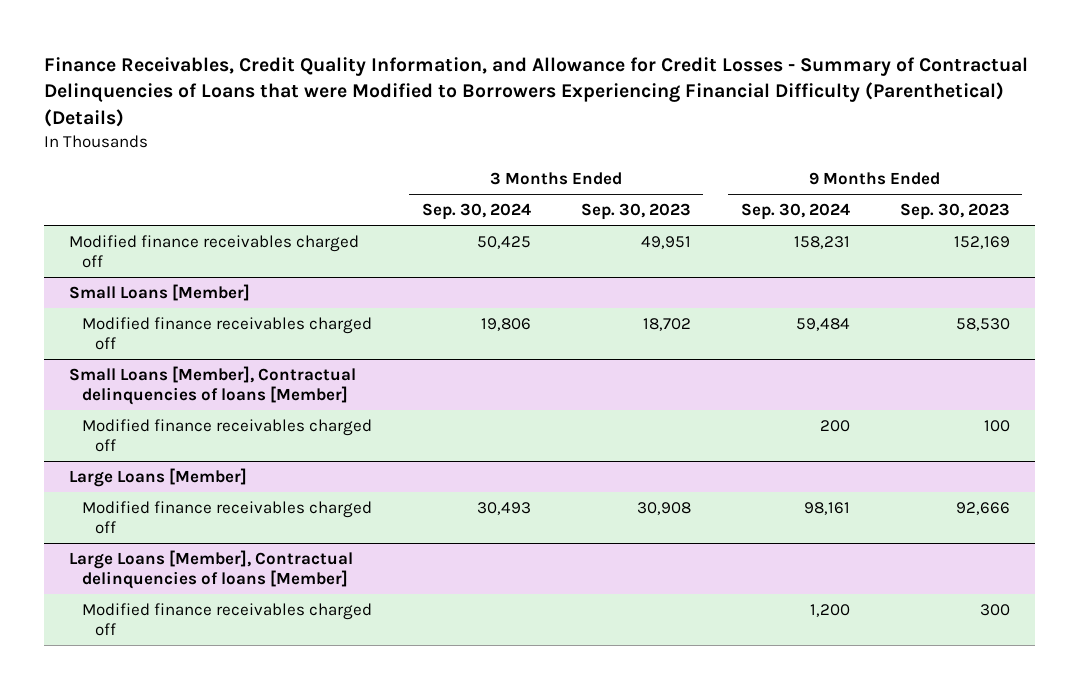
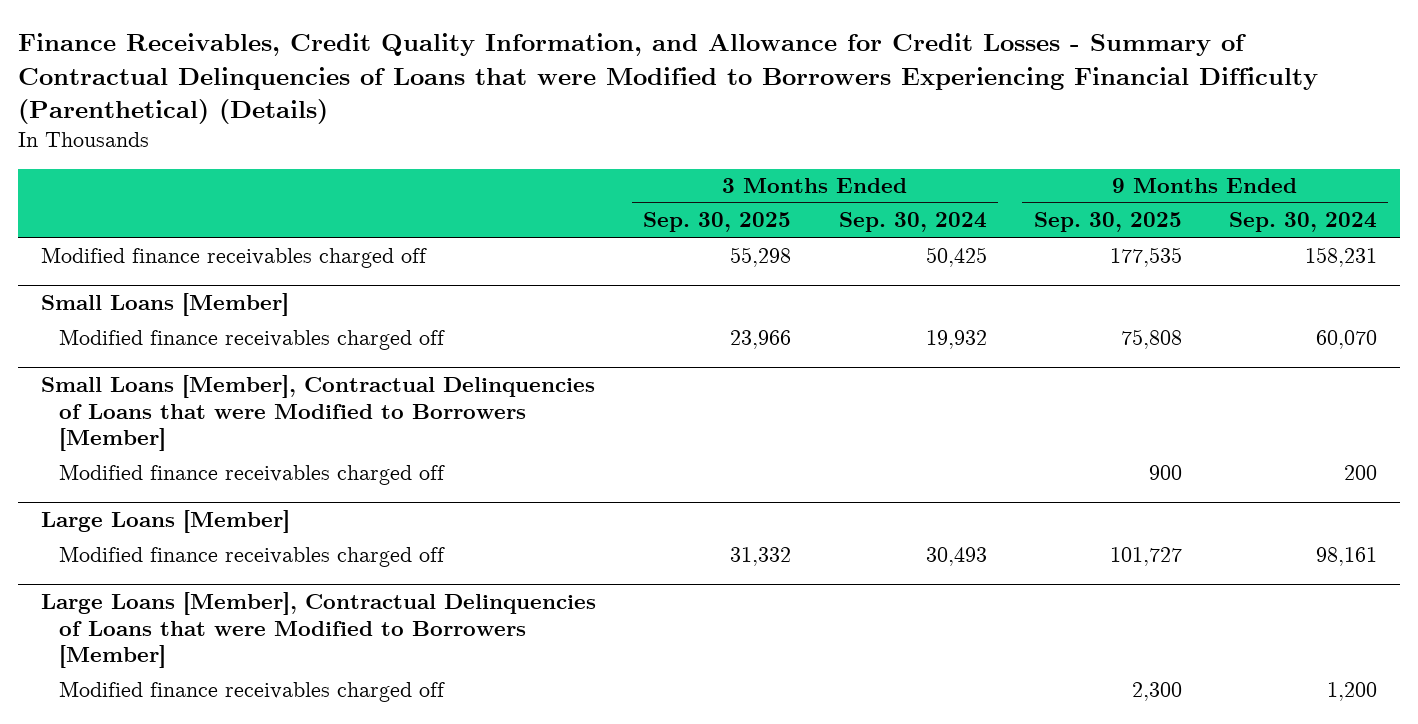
- | 3 Months Ended Sep. 30, 2024 | 3 Months Ended Sep. 30, 2023 | 9 Months Ended Sep. 30, 2024 | 9 Months Ended Sep. 30, 2023
+ | 3 Months Ended Sep. 30, 2025 | 3 Months Ended Sep. 30, 2024 | 9 Months Ended Sep. 30, 2025 | 9 Months Ended Sep. 30, 2024
@ Small Loans [Member]
- Modified finance receivables charged off | 19,806 | 18,702 | 59,484 | 58,530
- Small Loans [Member], Contractual delinquencies of loans [Member]
@ Small Loans [Member]
+ Modified finance receivables charged off | 23,966 | 19,932 | 75,808 | 60,070
+ Small Loans [Member], Contractual Delinquencies of Loans that were Modified to Borrowers [Member]
- Large Loans [Member], Contractual delinquencies of loans [Member]
+ Large Loans [Member], Contractual Delinquencies of Loans that were Modified to Borrowers [Member]

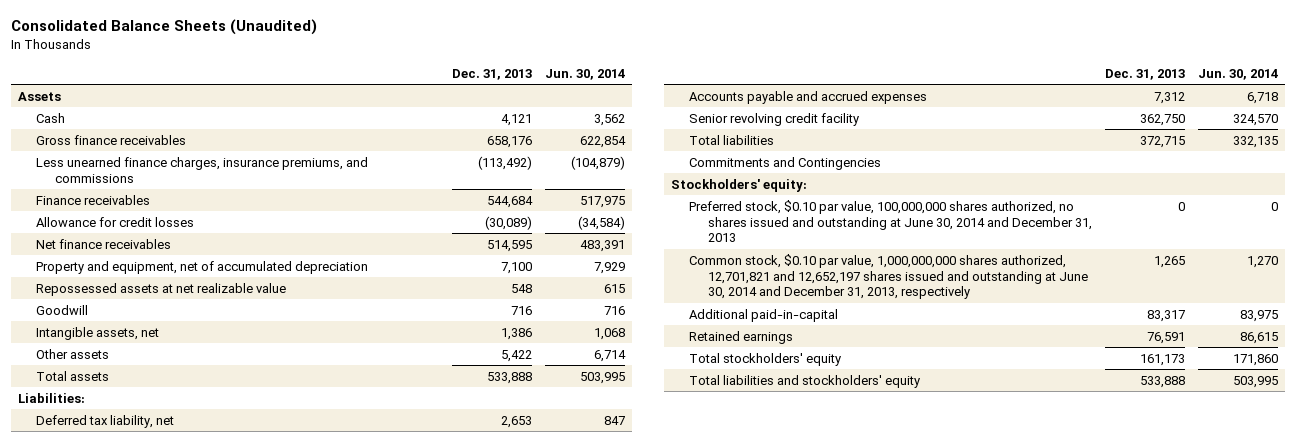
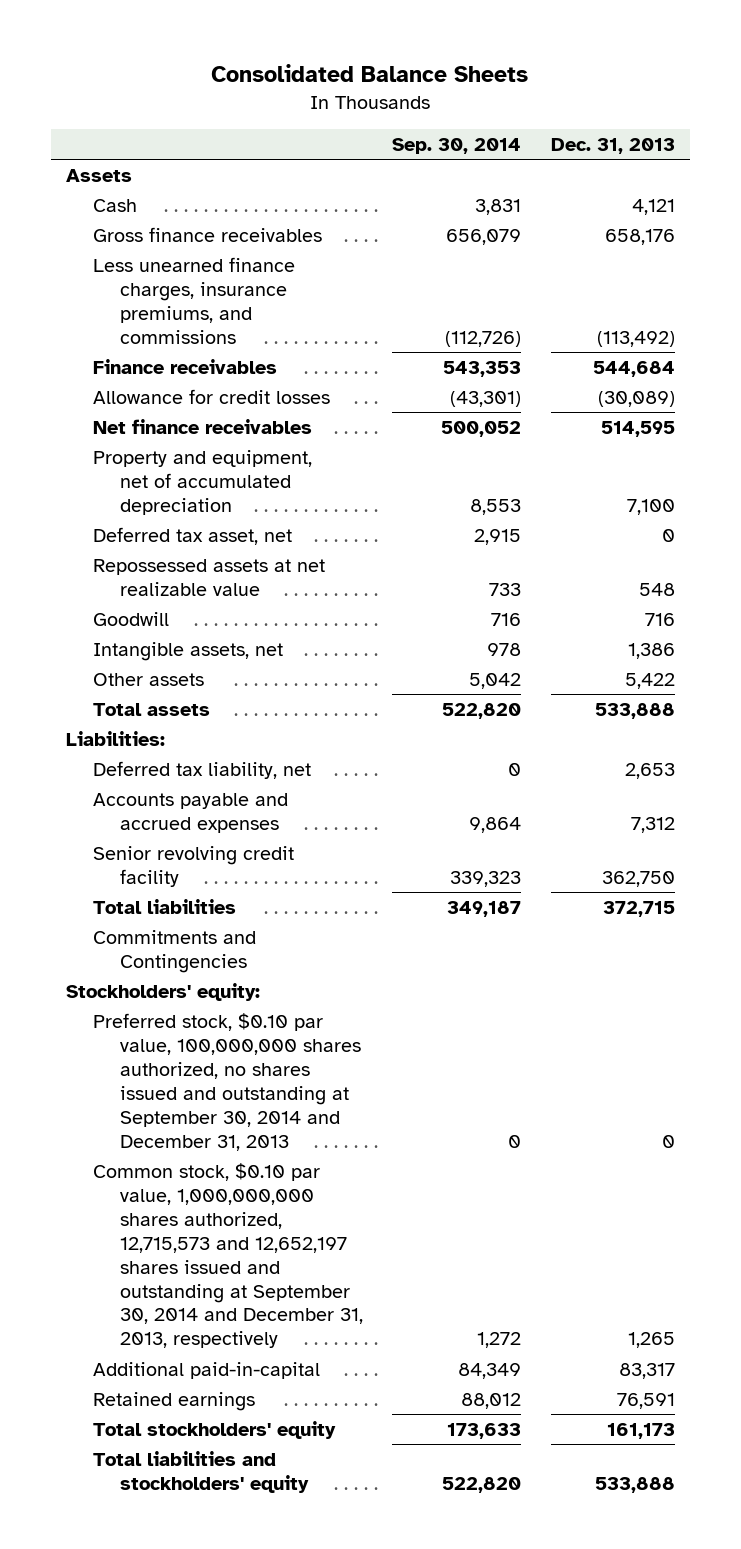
- Consolidated Balance Sheets (Unaudited)
+ Consolidated Balance Sheets
- | Dec. 31, 2013 | Jun. 30, 2014
+ | Sep. 30, 2014 | Dec. 31, 2013
+ Deferred tax asset, net | 2,915 | 0
- Preferred stock, $0.10 par value, 100,000,000 shares authorized, no shares issued and outstanding at June 30, 2014 and December 31, 2013 | 0 | 0
- Common stock, $0.10 par value, 1,000,000,000 shares authorized, 12,701,821 and 12,652,197 shares issued and outstanding at June 30, 2014 and December 31, 2013, respectively | 1,265 | 1,270
+ Preferred stock, $0.10 par value, 100,000,000 shares authorized, no shares issued and outstanding at September 30, 2014 and December 31, 2013 | 0 | 0
+ Common stock, $0.10 par value, 1,000,000,000 shares authorized, 12,715,573 and 12,652,197 shares issued and outstanding at September 30, 2014 and December 31, 2013, respectively | 1,272 | 1,265

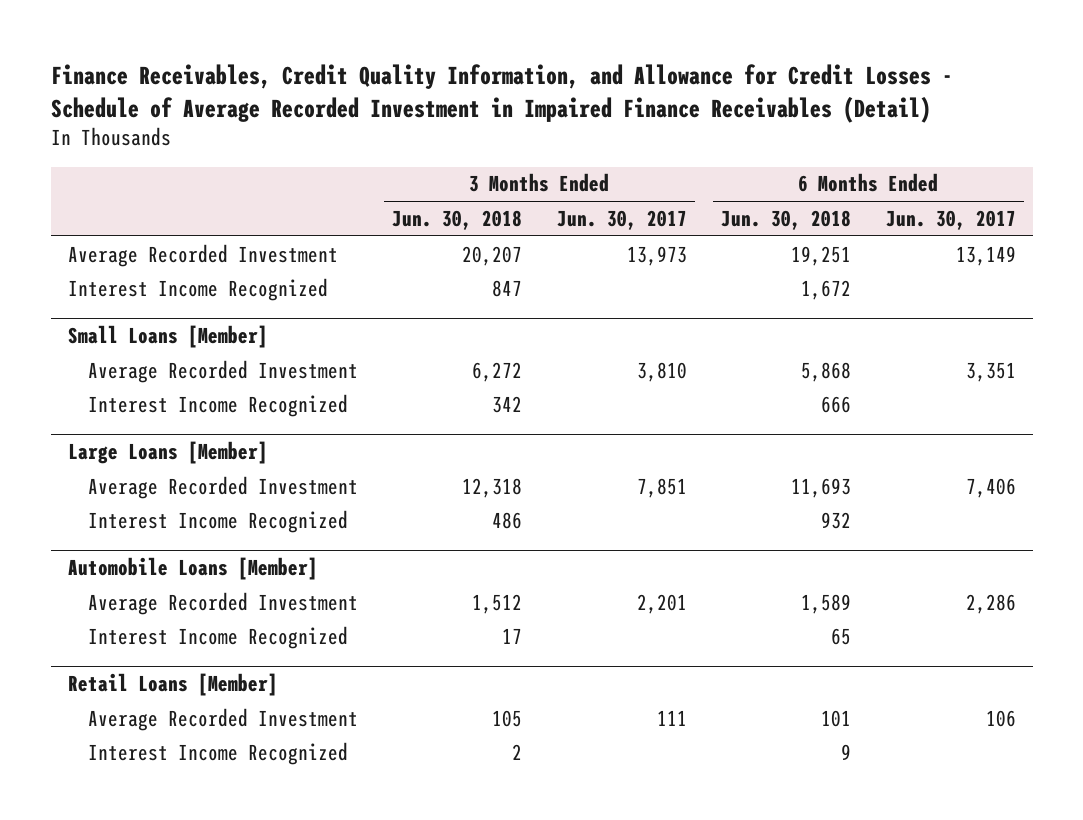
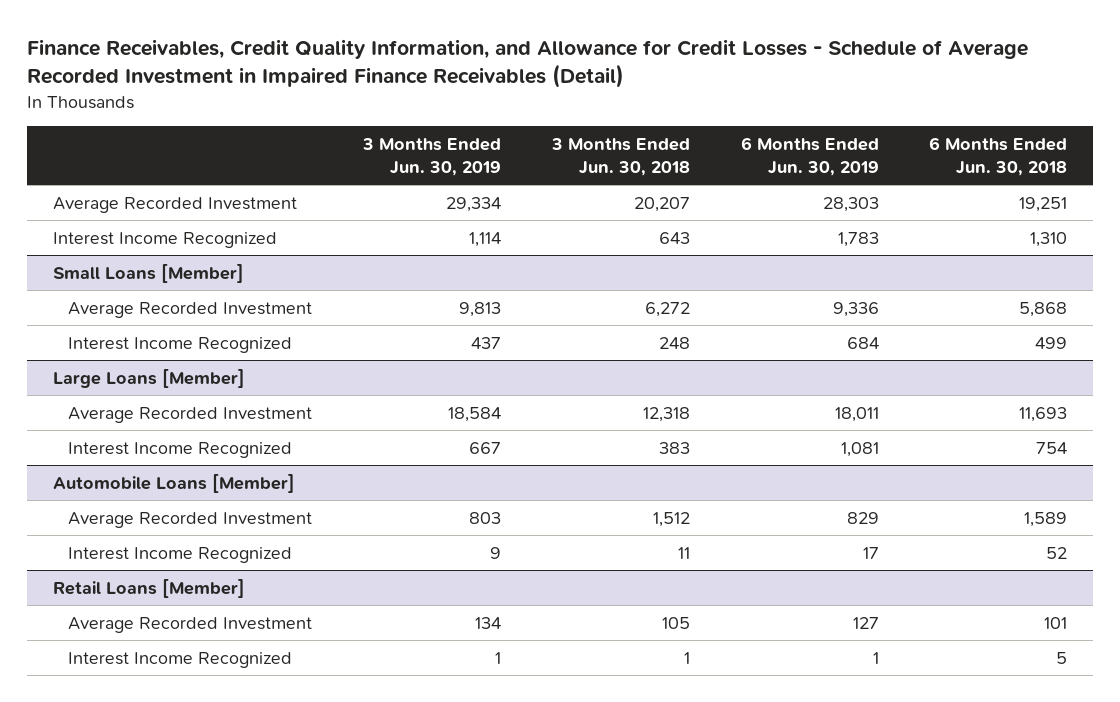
- | 3 Months Ended Jun. 30, 2018 | 3 Months Ended Jun. 30, 2017 | 6 Months Ended Jun. 30, 2018 | 6 Months Ended Jun. 30, 2017
+ | 3 Months Ended Jun. 30, 2019 | 3 Months Ended Jun. 30, 2018 | 6 Months Ended Jun. 30, 2019 | 6 Months Ended Jun. 30, 2018
- Interest Income Recognized | 847 | | 1,672 |
+ Interest Income Recognized | 1,114 | 643 | 1,783 | 1,310
@ Small Loans [Member]
- Interest Income Recognized | 342 | | 666 |
+ Interest Income Recognized | 437 | 248 | 684 | 499
@ Large Loans [Member]
- Interest Income Recognized | 486 | | 932 |
+ Interest Income Recognized | 667 | 383 | 1,081 | 754
@ Automobile Loans [Member]
- Interest Income Recognized | 17 | | 65 |
+ Interest Income Recognized | 9 | 11 | 17 | 52
@ Retail Loans [Member]
- Interest Income Recognized | 2 | | 9 |
+ Interest Income Recognized | 1 | 1 | 1 | 5

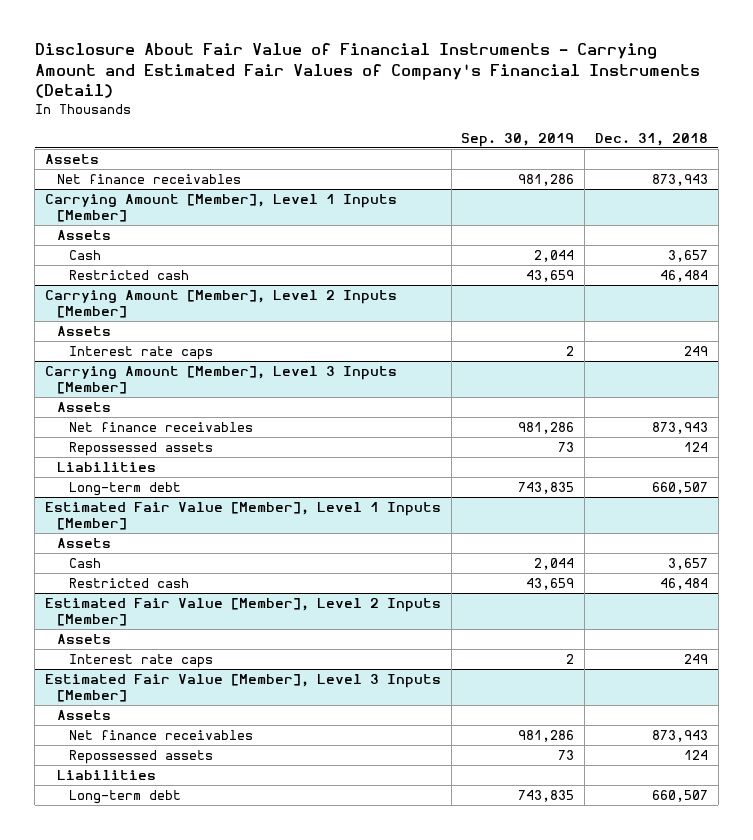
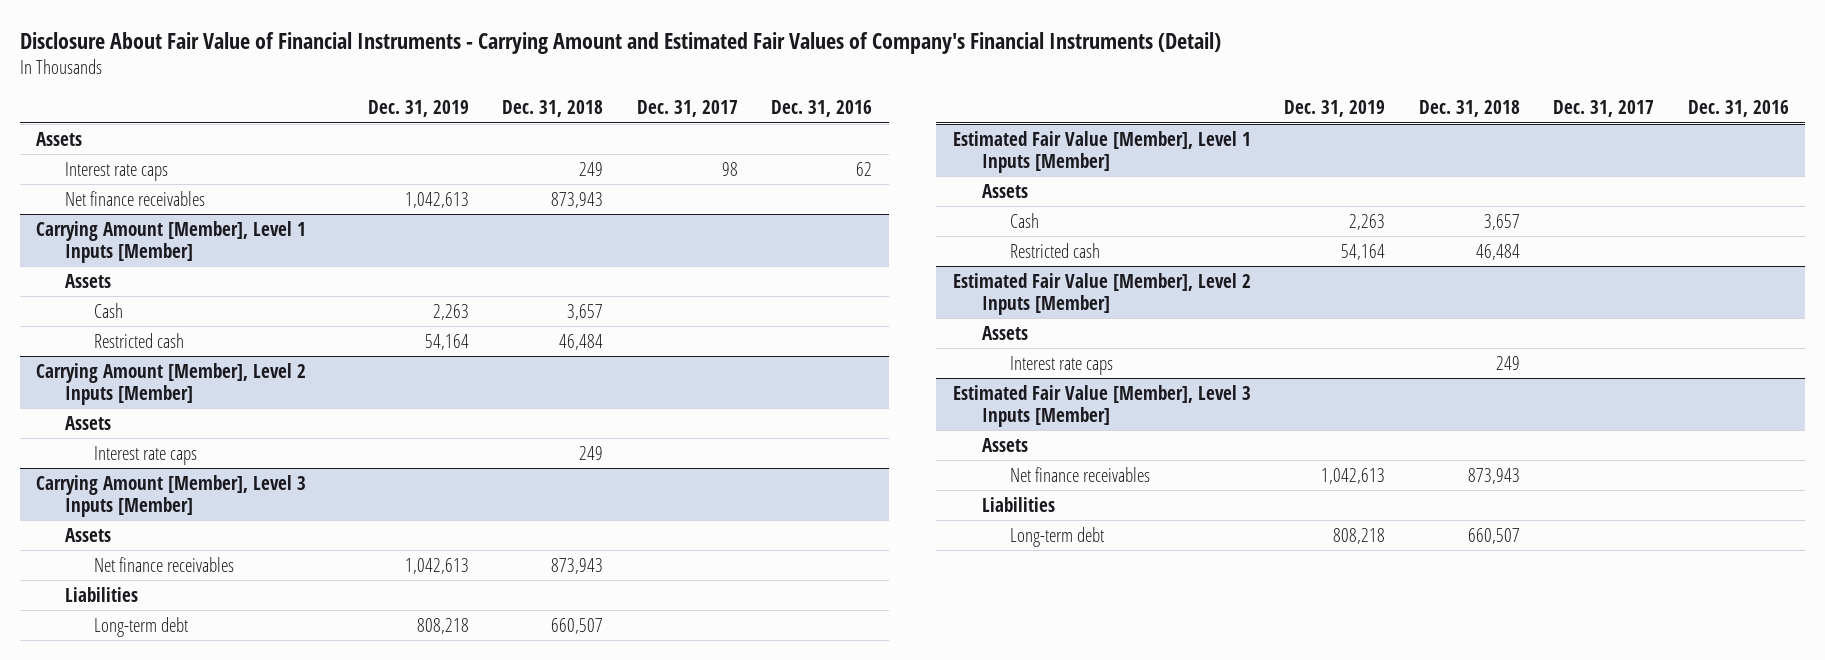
- | Sep. 30, 2019 | Dec. 31, 2018
+ | Dec. 31, 2019 | Dec. 31, 2018 | Dec. 31, 2017 | Dec. 31, 2016
+ Interest rate caps | | 249 | 98 | 62
@ Carrying Amount [Member], Level 3 Inputs [Member]
- Repossessed assets | 73 | 124
@ Estimated Fair Value [Member], Level 3 Inputs [Member]
- Repossessed assets | 73 | 124

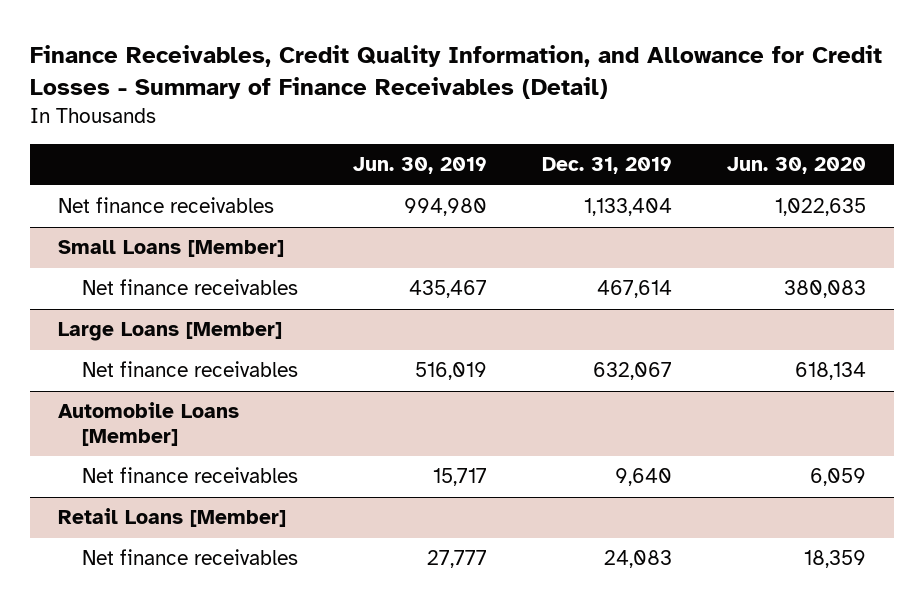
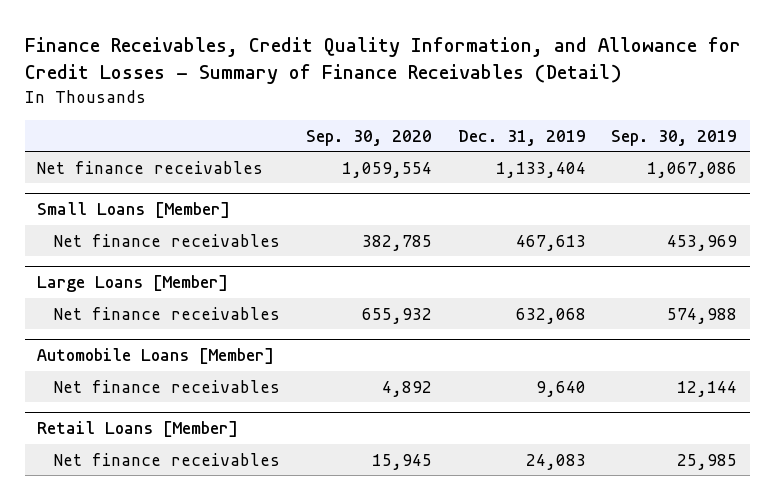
- | Jun. 30, 2019 | Dec. 31, 2019 | Jun. 30, 2020
+ | Sep. 30, 2020 | Dec. 31, 2019 | Sep. 30, 2019
@ Small Loans [Member]
- Net finance receivables | 435,467 | 467,614 | 380,083
+ Net finance receivables | 382,785 | 467,613 | 453,969
@ Large Loans [Member]
- Net finance receivables | 516,019 | 632,067 | 618,134
+ Net finance receivables | 655,932 | 632,068 | 574,988

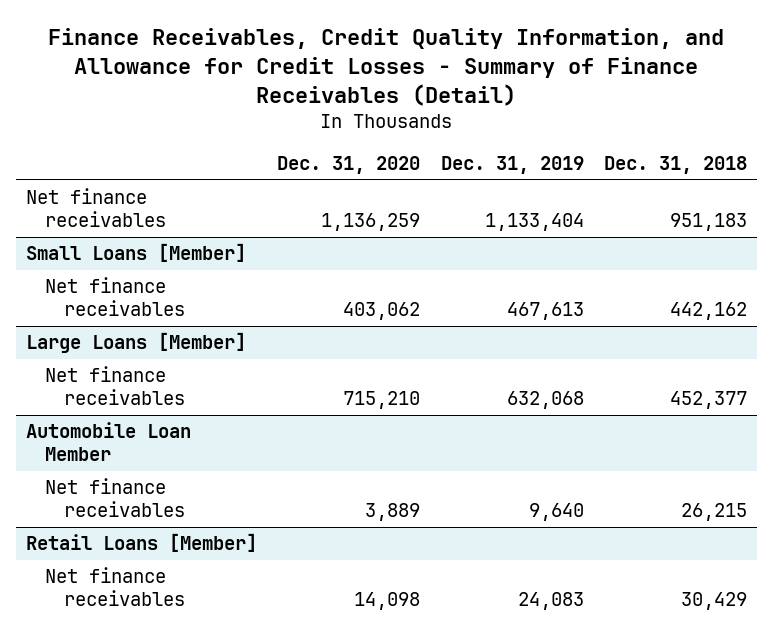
- | Sep. 30, 2020 | Dec. 31, 2019 | Sep. 30, 2019
+ | Dec. 31, 2020 | Dec. 31, 2019 | Dec. 31, 2018
- Automobile Loans [Member]
+ Automobile Loan Member

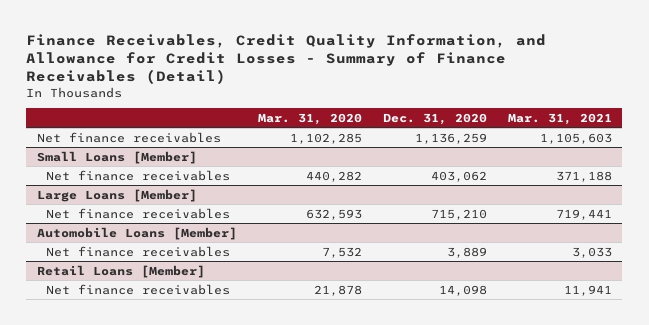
- | Dec. 31, 2020 | Dec. 31, 2019 | Dec. 31, 2018
+ | Mar. 31, 2020 | Dec. 31, 2020 | Mar. 31, 2021
- Automobile Loan Member
+ Automobile Loans [Member]

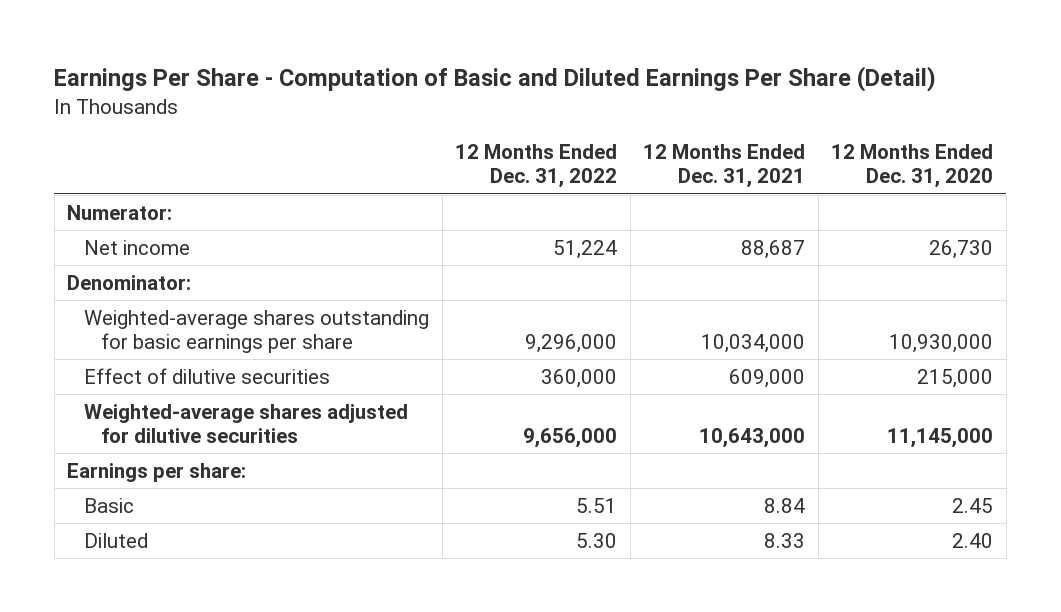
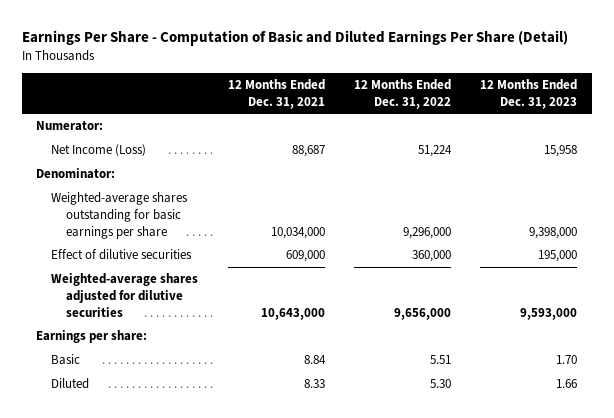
- | 12 Months Ended Dec. 31, 2022 | 12 Months Ended Dec. 31, 2021 | 12 Months Ended Dec. 31, 2020
+ | 12 Months Ended Dec. 31, 2021 | 12 Months Ended Dec. 31, 2022 | 12 Months Ended Dec. 31, 2023
- Net income | 51,224 | 88,687 | 26,730
+ Net Income (Loss) | 88,687 | 51,224 | 15,958

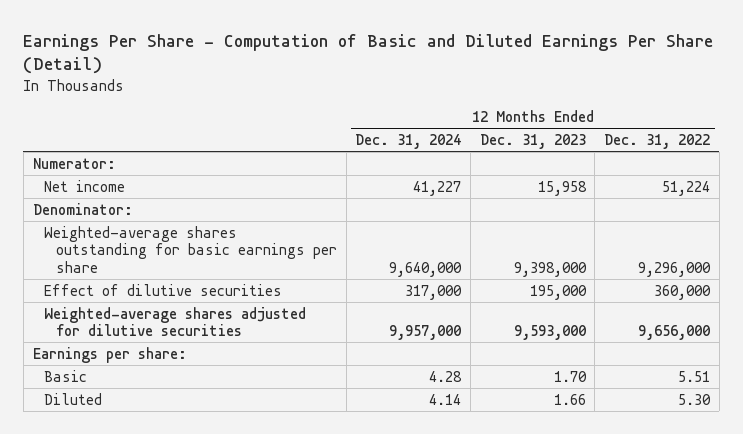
- | 12 Months Ended Dec. 31, 2021 | 12 Months Ended Dec. 31, 2022 | 12 Months Ended Dec. 31, 2023
+ | 12 Months Ended Dec. 31, 2024 | 12 Months Ended Dec. 31, 2023 | 12 Months Ended Dec. 31, 2022
- Net Income (Loss) | 88,687 | 51,224 | 15,958
+ Net income | 41,227 | 15,958 | 51,224

